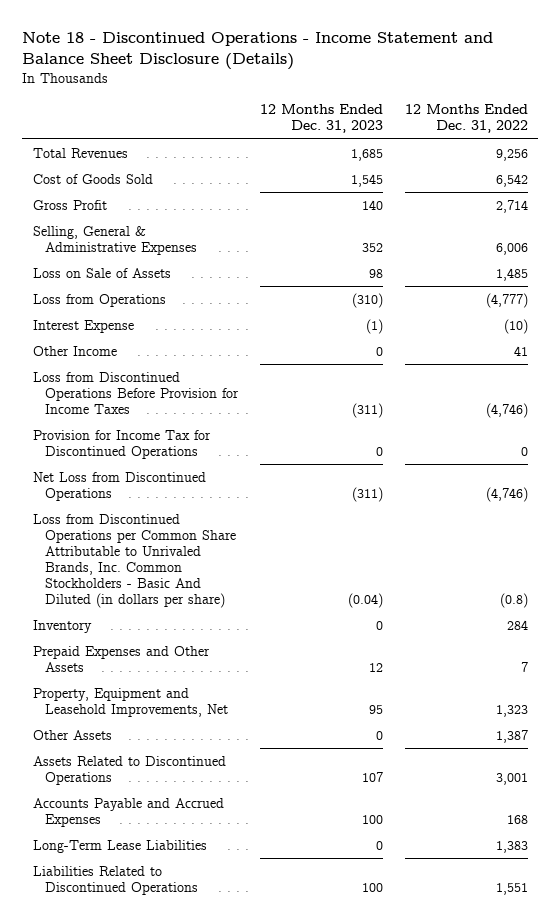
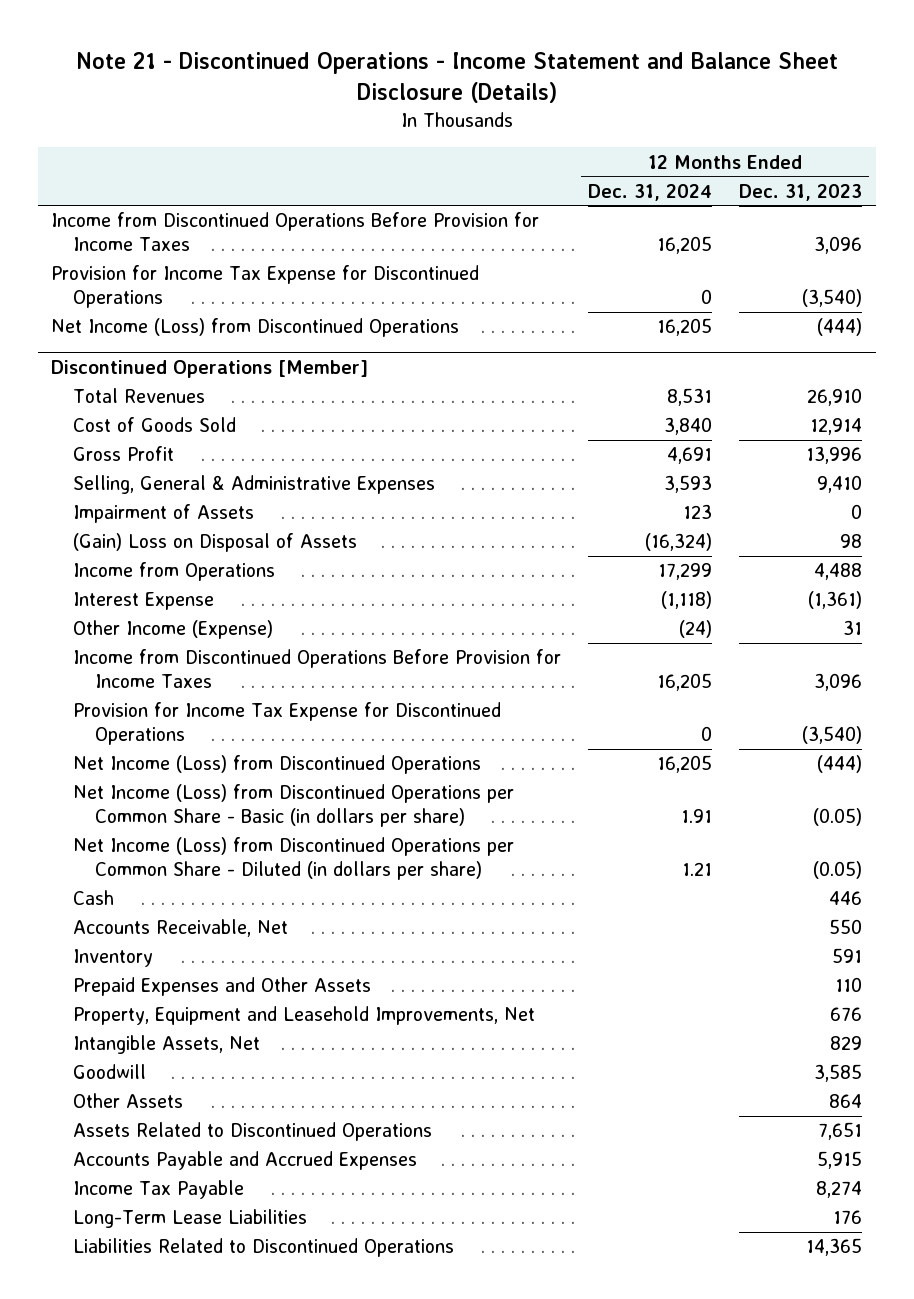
- Note 18 - Discontinued Operations - Income Statement and Balance Sheet Disclosure (Details)
+ Note 21 - Discontinued Operations - Income Statement and Balance Sheet Disclosure (Details)
- | 12 Months Ended Dec. 31, 2023 | 12 Months Ended Dec. 31, 2022
+ | 12 Months Ended Dec. 31, 2024 | 12 Months Ended Dec. 31, 2023
- Total Revenues | 1,685 | 9,256
- Cost of Goods Sold | 1,545 | 6,542
- Gross Profit | 140 | 2,714
- Selling, General & Administrative Expenses | 352 | 6,006
- Loss on Sale of Assets | 98 | 1,485
- Loss from Operations | (310) | (4,777)
- Interest Expense | (1) | (10)
- Other Income | 0 | 41
- Loss from Discontinued Operations Before Provision for Income Taxes | (311) | (4,746)
- Provision for Income Tax for Discontinued Operations | 0 | 0
- Net Loss from Discontinued Operations | (311) | (4,746)
- Loss from Discontinued Operations per Common Share Attributable to Unrivaled Brands, Inc. Common Stockholders - Basic And Diluted (in dollars per share) | (0.04) | (0.8)
- Inventory | 0 | 284
- Prepaid Expenses and Other Assets | 12 | 7
- Property, Equipment and Leasehold Improvements, Net | 95 | 1,323
- Other Assets | 0 | 1,387
- Assets Related to Discontinued Operations | 107 | 3,001
- Accounts Payable and Accrued Expenses | 100 | 168
- Long-Term Lease Liabilities | 0 | 1,383
- Liabilities Related to Discontinued Operations | 100 | 1,551
+ Income from Discontinued Operations Before Provision for Income Taxes | 16,205 | 3,096
+ Provision for Income Tax Expense for Discontinued Operations | 0 | (3,540)
+ Net Income (Loss) from Discontinued Operations | 16,205 | (444)
+ Discontinued Operations [Member]
+ Total Revenues | 8,531 | 26,910
+ Cost of Goods Sold | 3,840 | 12,914
+ Gross Profit | 4,691 | 13,996
+ Selling, General & Administrative Expenses | 3,593 | 9,410
+ Impairment of Assets | 123 | 0
+ (Gain) Loss on Disposal of Assets | (16,324) | 98
+ Income from Operations | 17,299 | 4,488
+ Interest Expense | (1,118) | (1,361)
+ Other Income (Expense) | (24) | 31
+ Income from Discontinued Operations Before Provision for Income Taxes | 16,205 | 3,096
+ Provision for Income Tax Expense for Discontinued Operations | 0 | (3,540)
+ Net Income (Loss) from Discontinued Operations | 16,205 | (444)
+ Net Income (Loss) from Discontinued Operations per Common Share - Basic (in dollars per share) | 1.91 | (0.05)
+ Net Income (Loss) from Discontinued Operations per Common Share - Diluted (in dollars per share) | 1.21 | (0.05)
+ Cash | | 446
+ Accounts Receivable, Net | | 550
+ Inventory | | 591
+ Prepaid Expenses and Other Assets | | 110
+ Property, Equipment and Leasehold Improvements, Net | | 676
+ Intangible Assets, Net | | 829
+ Goodwill | | 3,585
+ Other Assets | | 864
+ Assets Related to Discontinued Operations | | 7,651
+ Accounts Payable and Accrued Expenses | | 5,915
+ Income Tax Payable | | 8,274
+ Long-Term Lease Liabilities | | 176
+ Liabilities Related to Discontinued Operations | | 14,365

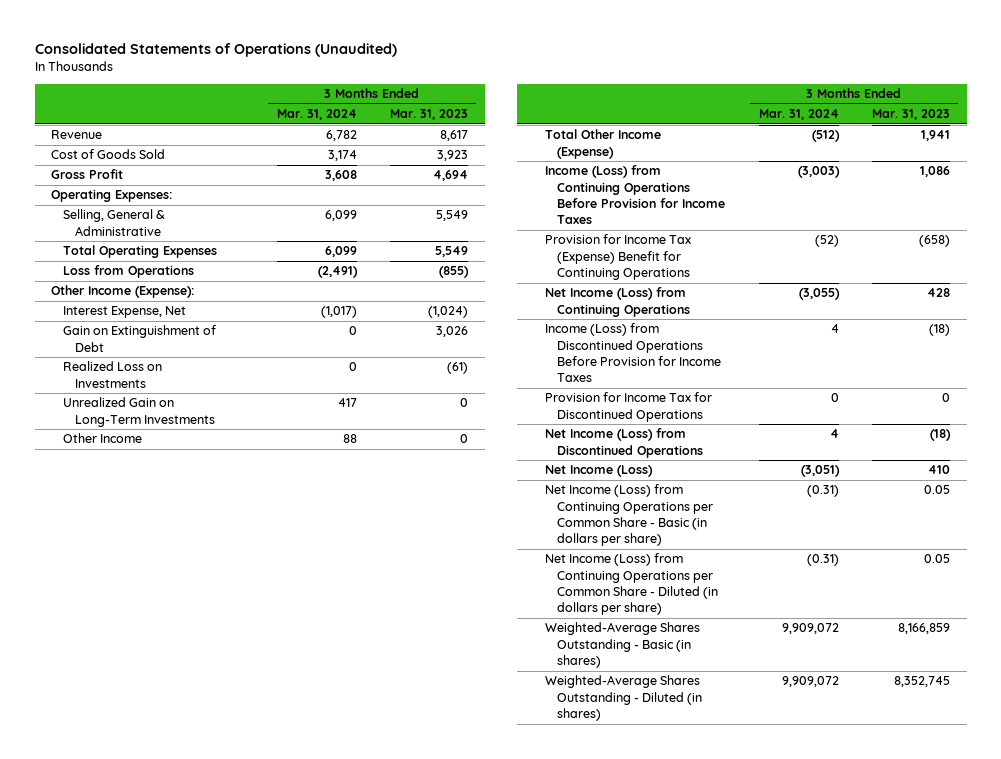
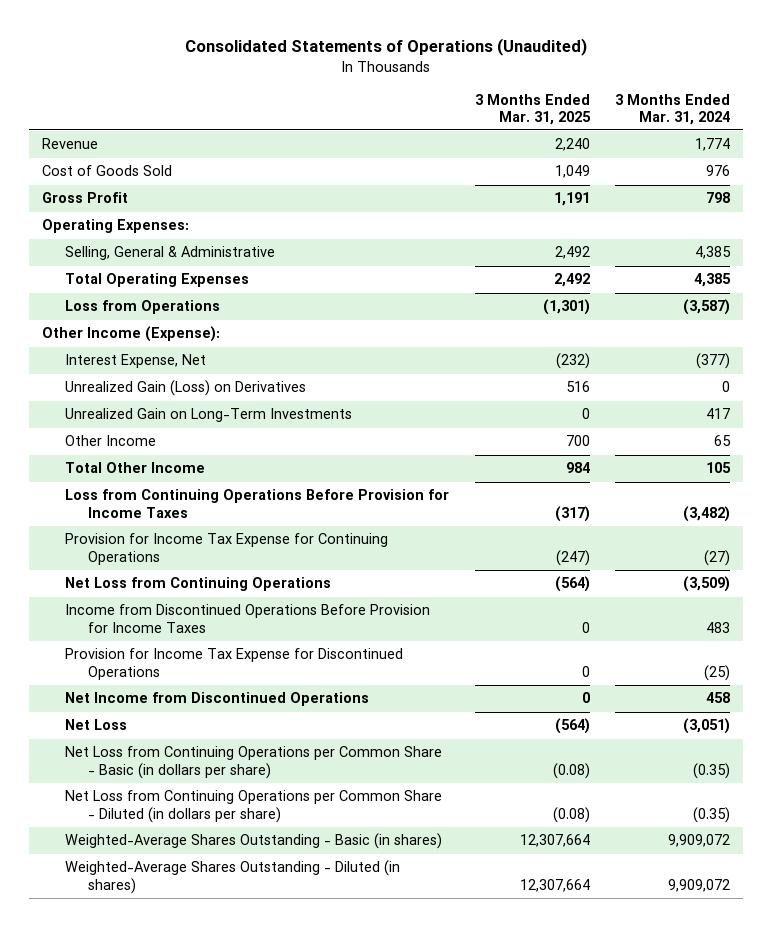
- | 3 Months Ended Mar. 31, 2024 | 3 Months Ended Mar. 31, 2023
+ | 3 Months Ended Mar. 31, 2025 | 3 Months Ended Mar. 31, 2024
- Revenue | 6,782 | 8,617
- Cost of Goods Sold | 3,174 | 3,923
- Gross Profit | 3,608 | 4,694
+ Revenue | 2,240 | 1,774
+ Cost of Goods Sold | 1,049 | 976
+ Gross Profit | 1,191 | 798
- Selling, General & Administrative | 6,099 | 5,549
- Total Operating Expenses | 6,099 | 5,549
- Loss from Operations | (2,491) | (855)
+ Selling, General & Administrative | 2,492 | 4,385
+ Total Operating Expenses | 2,492 | 4,385
+ Loss from Operations | (1,301) | (3,587)
- Interest Expense, Net | (1,017) | (1,024)
- Gain on Extinguishment of Debt | 0 | 3,026
- Realized Loss on Investments | 0 | (61)
+ Interest Expense, Net | (232) | (377)
+ Unrealized Gain (Loss) on Derivatives | 516 | 0
- Other Income | 88 | 0
- Total Other Income (Expense) | (512) | 1,941
- Income (Loss) from Continuing Operations Before Provision for Income Taxes | (3,003) | 1,086
- Provision for Income Tax (Expense) Benefit for Continuing Operations | (52) | (658)
- Net Income (Loss) from Continuing Operations | (3,055) | 428
- Income (Loss) from Discontinued Operations Before Provision for Income Taxes | 4 | (18)
- Provision for Income Tax for Discontinued Operations | 0 | 0
- Net Income (Loss) from Discontinued Operations | 4 | (18)
- Net Income (Loss) | (3,051) | 410
- Net Income (Loss) from Continuing Operations per Common Share - Basic (in dollars per share) | (0.31) | 0.05
- Net Income (Loss) from Continuing Operations per Common Share - Diluted (in dollars per share) | (0.31) | 0.05
+ Other Income | 700 | 65
+ Total Other Income | 984 | 105
+ Loss from Continuing Operations Before Provision for Income Taxes | (317) | (3,482)
+ Provision for Income Tax Expense for Continuing Operations | (247) | (27)
+ Net Loss from Continuing Operations | (564) | (3,509)
+ Income from Discontinued Operations Before Provision for Income Taxes | 0 | 483
+ Provision for Income Tax Expense for Discontinued Operations | 0 | (25)
+ Net Income from Discontinued Operations | 0 | 458
+ Net Loss | (564) | (3,051)
+ Net Loss from Continuing Operations per Common Share - Basic (in dollars per share) | (0.08) | (0.35)
+ Net Loss from Continuing Operations per Common Share - Diluted (in dollars per share) | (0.08) | (0.35)

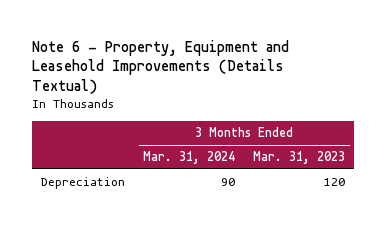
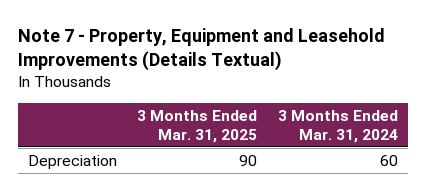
- Note 6 - Property, Equipment and Leasehold Improvements (Details Textual)
+ Note 7 - Property, Equipment and Leasehold Improvements (Details Textual)
- | 3 Months Ended Mar. 31, 2024 | 3 Months Ended Mar. 31, 2023
+ | 3 Months Ended Mar. 31, 2025 | 3 Months Ended Mar. 31, 2024
- Depreciation | 90 | 120
+ Depreciation | 90 | 60

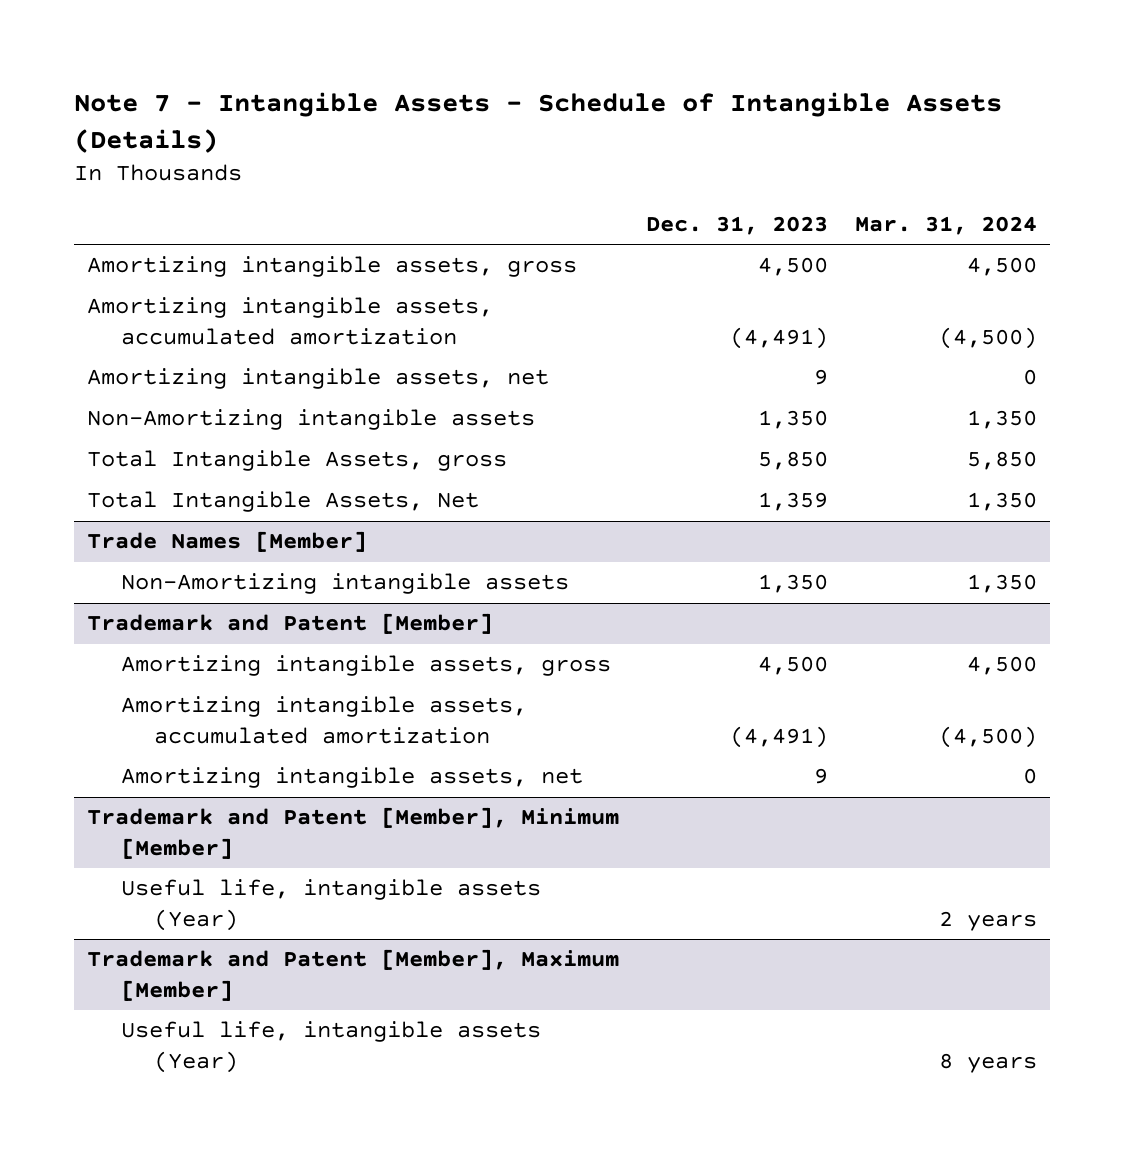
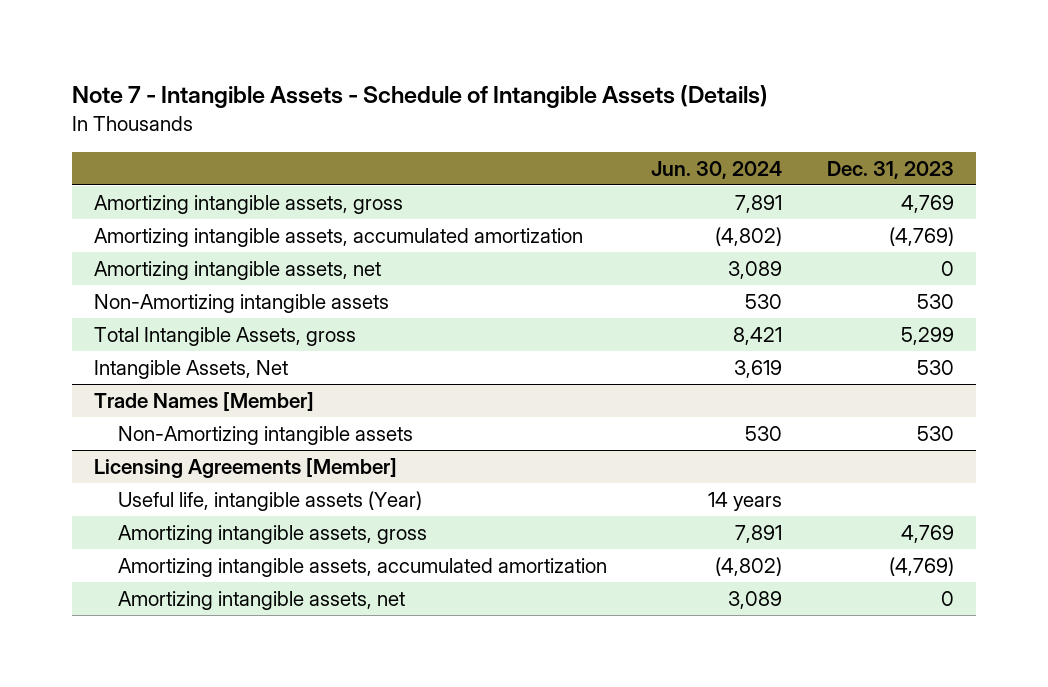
- | Dec. 31, 2023 | Mar. 31, 2024
+ | Jun. 30, 2024 | Dec. 31, 2023
- Amortizing intangible assets, gross | 4,500 | 4,500
- Amortizing intangible assets, accumulated amortization | (4,491) | (4,500)
- Amortizing intangible assets, net | 9 | 0
- Non-Amortizing intangible assets | 1,350 | 1,350
- Total Intangible Assets, gross | 5,850 | 5,850
- Total Intangible Assets, Net | 1,359 | 1,350
+ Amortizing intangible assets, gross | 7,891 | 4,769
+ Amortizing intangible assets, accumulated amortization | (4,802) | (4,769)
+ Amortizing intangible assets, net | 3,089 | 0
+ Non-Amortizing intangible assets | 530 | 530
+ Total Intangible Assets, gross | 8,421 | 5,299
+ Intangible Assets, Net | 3,619 | 530
@ Trade Names [Member]
- Non-Amortizing intangible assets | 1,350 | 1,350
- Trademark and Patent [Member]
- Amortizing intangible assets, gross | 4,500 | 4,500
- Amortizing intangible assets, accumulated amortization | (4,491) | (4,500)
- Amortizing intangible assets, net | 9 | 0
- Trademark and Patent [Member], Minimum [Member]
- Useful life, intangible assets (Year) | | 2 years
- Trademark and Patent [Member], Maximum [Member]
@ Trade Names [Member]
+ Non-Amortizing intangible assets | 530 | 530
+ Licensing Agreements [Member]
+ Amortizing intangible assets, gross | 7,891 | 4,769
+ Amortizing intangible assets, accumulated amortization | (4,802) | (4,769)
+ Amortizing intangible assets, net | 3,089 | 0

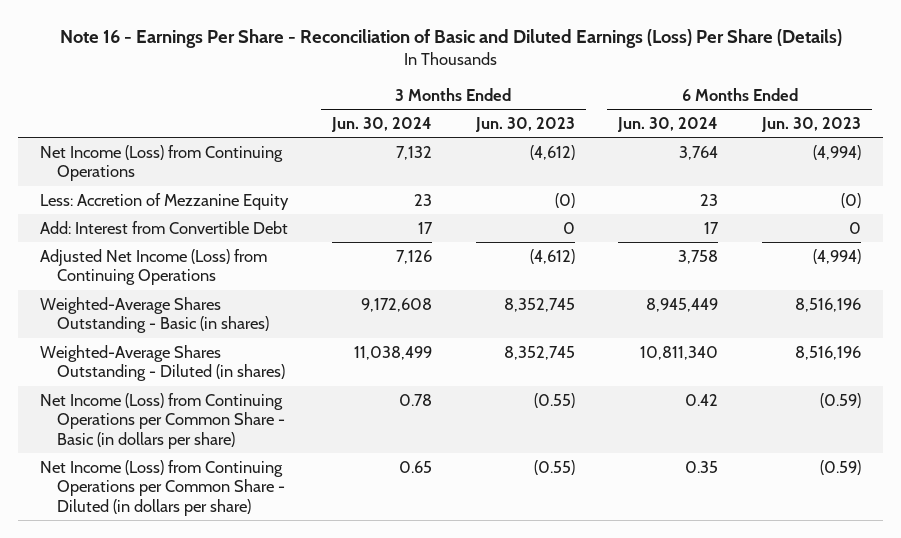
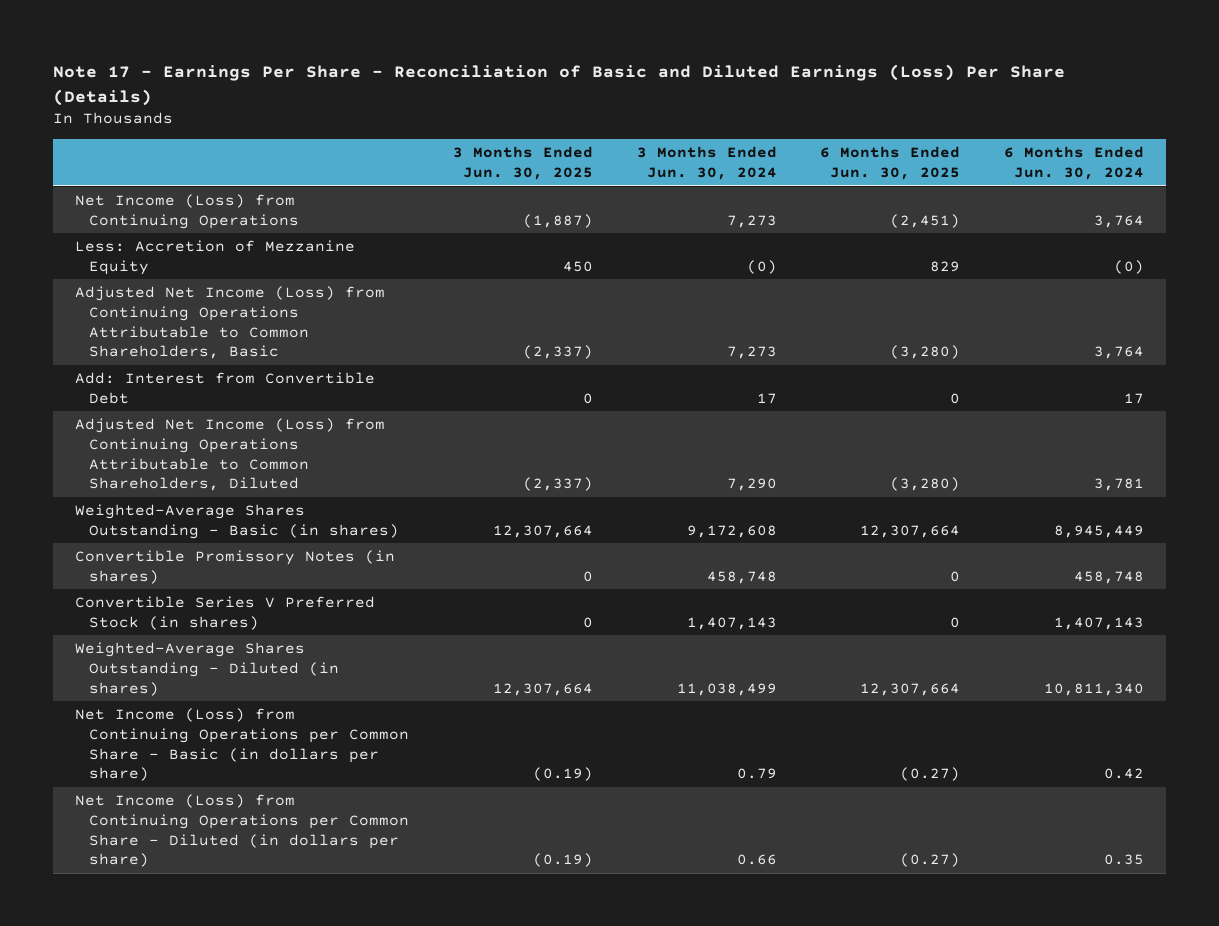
- Note 16 - Earnings Per Share - Reconciliation of Basic and Diluted Earnings (Loss) Per Share (Details)
+ Note 17 - Earnings Per Share - Reconciliation of Basic and Diluted Earnings (Loss) Per Share (Details)
- | 3 Months Ended Jun. 30, 2024 | 3 Months Ended Jun. 30, 2023 | 6 Months Ended Jun. 30, 2024 | 6 Months Ended Jun. 30, 2023
+ | 3 Months Ended Jun. 30, 2025 | 3 Months Ended Jun. 30, 2024 | 6 Months Ended Jun. 30, 2025 | 6 Months Ended Jun. 30, 2024
- Net Income (Loss) from Continuing Operations | 7,132 | (4,612) | 3,764 | (4,994)
- Less: Accretion of Mezzanine Equity | 23 | (0) | 23 | (0)
+ Net Income (Loss) from Continuing Operations | (1,887) | 7,273 | (2,451) | 3,764
+ Less: Accretion of Mezzanine Equity | 450 | (0) | 829 | (0)
+ Adjusted Net Income (Loss) from Continuing Operations Attributable to Common Shareholders, Basic | (2,337) | 7,273 | (3,280) | 3,764
- Adjusted Net Income (Loss) from Continuing Operations | 7,126 | (4,612) | 3,758 | (4,994)
+ Adjusted Net Income (Loss) from Continuing Operations Attributable to Common Shareholders, Diluted | (2,337) | 7,290 | (3,280) | 3,781
+ Convertible Promissory Notes (in shares) | 0 | 458,748 | 0 | 458,748
+ Convertible Series V Preferred Stock (in shares) | 0 | 1,407,143 | 0 | 1,407,143
- Net Income (Loss) from Continuing Operations per Common Share - Basic (in dollars per share) | 0.78 | (0.55) | 0.42 | (0.59)
- Net Income (Loss) from Continuing Operations per Common Share - Diluted (in dollars per share) | 0.65 | (0.55) | 0.35 | (0.59)
+ Net Income (Loss) from Continuing Operations per Common Share - Basic (in dollars per share) | (0.19) | 0.79 | (0.27) | 0.42
+ Net Income (Loss) from Continuing Operations per Common Share - Diluted (in dollars per share) | (0.19) | 0.66 | (0.27) | 0.35

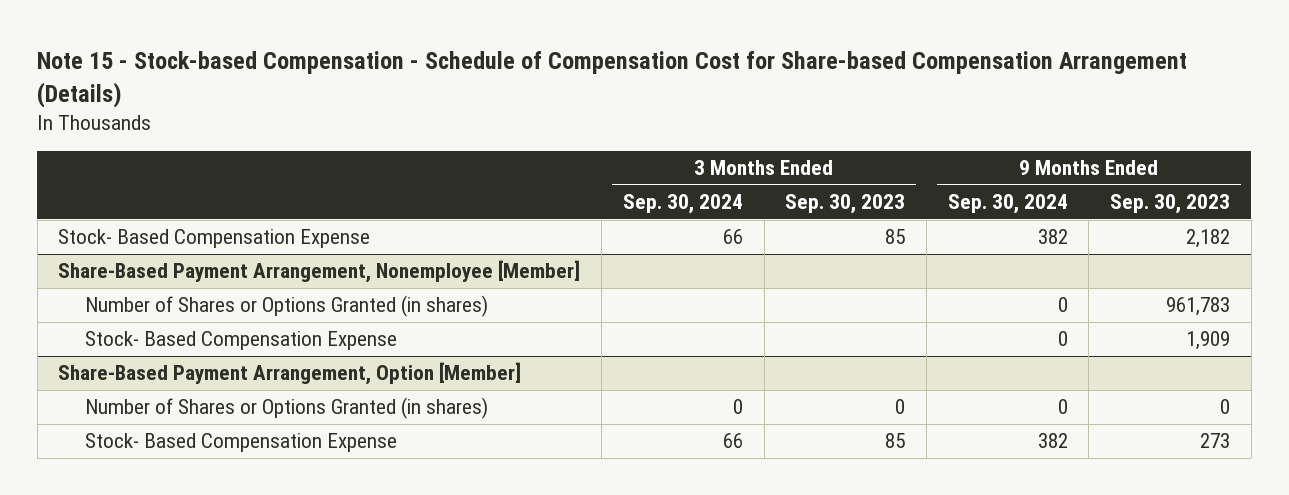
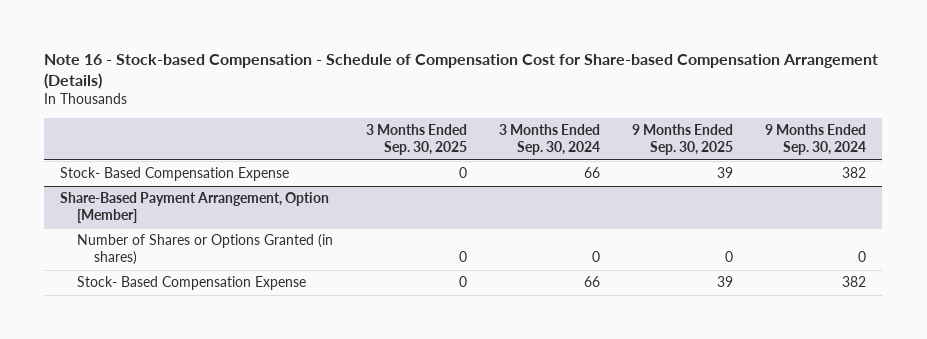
- Note 15 - Stock-based Compensation - Schedule of Compensation Cost for Share-based Compensation Arrangement (Details)
+ Note 16 - Stock-based Compensation - Schedule of Compensation Cost for Share-based Compensation Arrangement (Details)
- | 3 Months Ended Sep. 30, 2024 | 3 Months Ended Sep. 30, 2023 | 9 Months Ended Sep. 30, 2024 | 9 Months Ended Sep. 30, 2023
+ | 3 Months Ended Sep. 30, 2025 | 3 Months Ended Sep. 30, 2024 | 9 Months Ended Sep. 30, 2025 | 9 Months Ended Sep. 30, 2024
- Share-Based Payment Arrangement, Nonemployee [Member]
- Number of Shares or Options Granted (in shares) | | | 0 | 961,783
- Stock- Based Compensation Expense | | | 0 | 1,909

